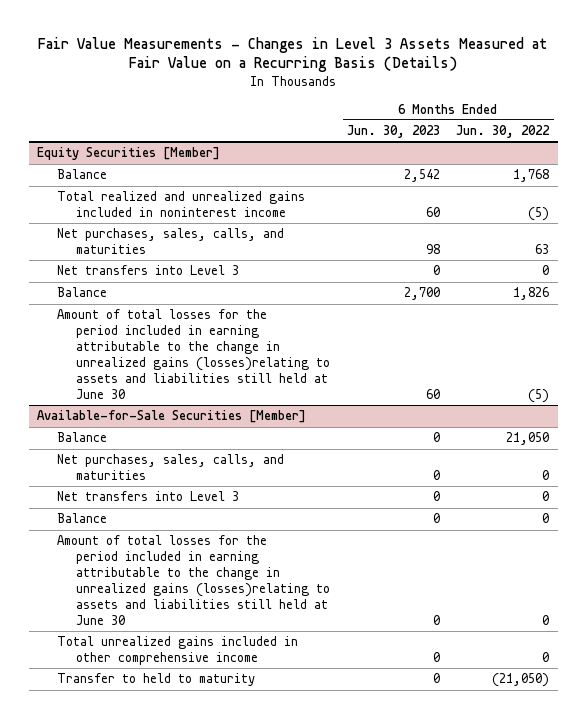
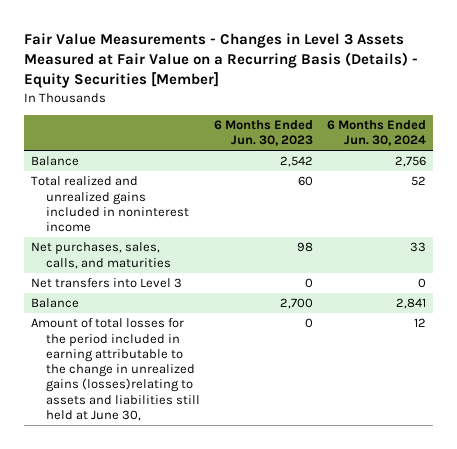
- Fair Value Measurements - Changes in Level 3 Assets Measured at Fair Value on a Recurring Basis (Details)
+ Fair Value Measurements - Changes in Level 3 Assets Measured at Fair Value on a Recurring Basis (Details) - Equity Securities [Member]
- | 6 Months Ended Jun. 30, 2023 | 6 Months Ended Jun. 30, 2022
+ | 6 Months Ended Jun. 30, 2023 | 6 Months Ended Jun. 30, 2024
- Equity Securities [Member]
- Amount of total losses for the period included in earning attributable to the change in unrealized gains (losses)relating to assets and liabilities still held at June 30 | 60 | (5)
- Available-for-Sale Securities [Member]
- Balance | 0 | 21,050
- Net purchases, sales, calls, and maturities | 0 | 0
- Net transfers into Level 3 | 0 | 0
- Balance | 0 | 0
- Amount of total losses for the period included in earning attributable to the change in unrealized gains (losses)relating to assets and liabilities still held at June 30 | 0 | 0
- Total unrealized gains included in other comprehensive income | 0 | 0
- Transfer to held to maturity | 0 | (21,050)
+ Amount of total losses for the period included in earning attributable to the change in unrealized gains (losses)relating to assets and liabilities still held at June 30, | 0 | 12

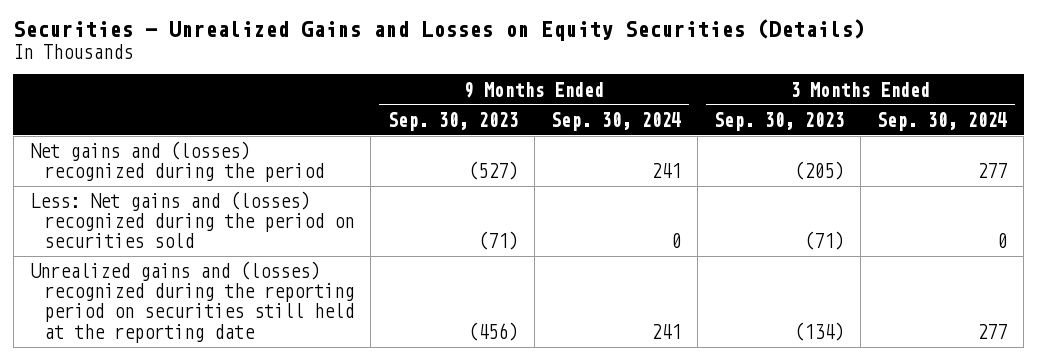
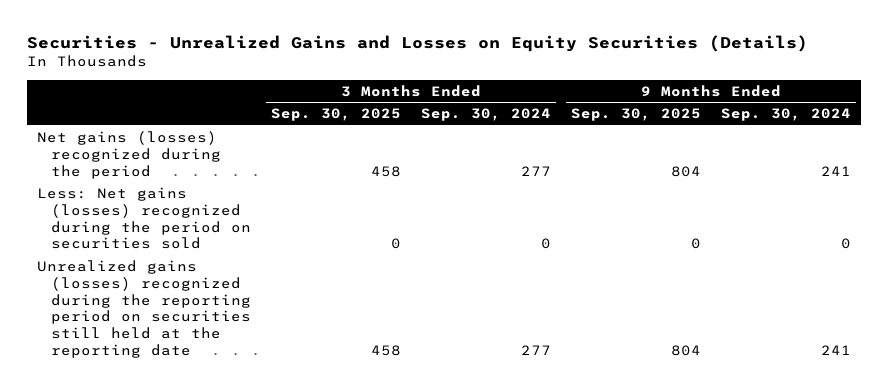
- | 9 Months Ended Sep. 30, 2023 | 9 Months Ended Sep. 30, 2024 | 3 Months Ended Sep. 30, 2023 | 3 Months Ended Sep. 30, 2024
+ | 3 Months Ended Sep. 30, 2025 | 3 Months Ended Sep. 30, 2024 | 9 Months Ended Sep. 30, 2025 | 9 Months Ended Sep. 30, 2024
- Net gains and (losses) recognized during the period | (527) | 241 | (205) | 277
- Less: Net gains and (losses) recognized during the period on securities sold | (71) | 0 | (71) | 0
- Unrealized gains and (losses) recognized during the reporting period on securities still held at the reporting date | (456) | 241 | (134) | 277
+ Net gains (losses) recognized during the period | 458 | 277 | 804 | 241
+ Less: Net gains (losses) recognized during the period on securities sold | 0 | 0 | 0 | 0
+ Unrealized gains (losses) recognized during the reporting period on securities still held at the reporting date | 458 | 277 | 804 | 241

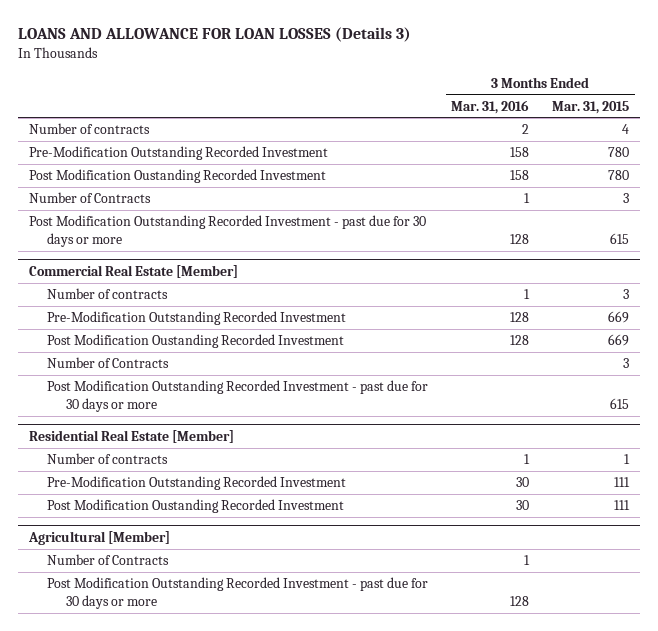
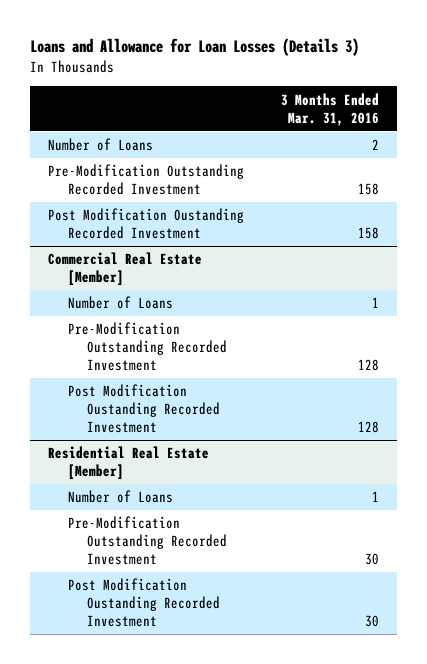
- LOANS AND ALLOWANCE FOR LOAN LOSSES (Details 3)
+ Loans and Allowance for Loan Losses (Details 3)
- | 3 Months Ended Mar. 31, 2016 | 3 Months Ended Mar. 31, 2015
+ | 3 Months Ended Mar. 31, 2016
- Number of contracts | 2 | 4
+ Number of Loans | 2
- Number of Contracts | 1 | 3
- Post Modification Outstanding Recorded Investment - past due for 30 days or more | 128 | 615
@ Commercial Real Estate [Member]
- Number of contracts | 1 | 3
+ Number of Loans | 1
- Number of Contracts | | 3
- Post Modification Outstanding Recorded Investment - past due for 30 days or more | | 615
@ Residential Real Estate [Member]
- Number of contracts | 1 | 1
+ Number of Loans | 1
- Agricultural [Member]
- Number of Contracts | 1 |
- Post Modification Outstanding Recorded Investment - past due for 30 days or more | 128 |

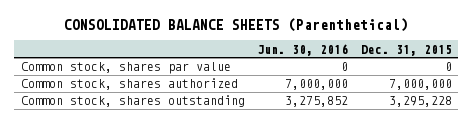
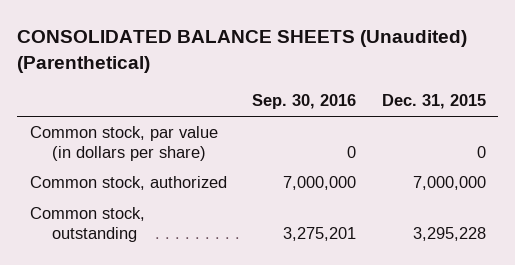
- CONSOLIDATED BALANCE SHEETS (Parenthetical)
+ CONSOLIDATED BALANCE SHEETS (Unaudited) (Parenthetical)
- | Jun. 30, 2016 | Dec. 31, 2015
+ | Sep. 30, 2016 | Dec. 31, 2015
- Common stock, shares par value | 0 | 0
- Common stock, shares authorized | 7,000,000 | 7,000,000
- Common stock, shares outstanding | 3,275,852 | 3,295,228
+ Common stock, par value (in dollars per share) | 0 | 0
+ Common stock, authorized | 7,000,000 | 7,000,000
+ Common stock, outstanding | 3,275,201 | 3,295,228

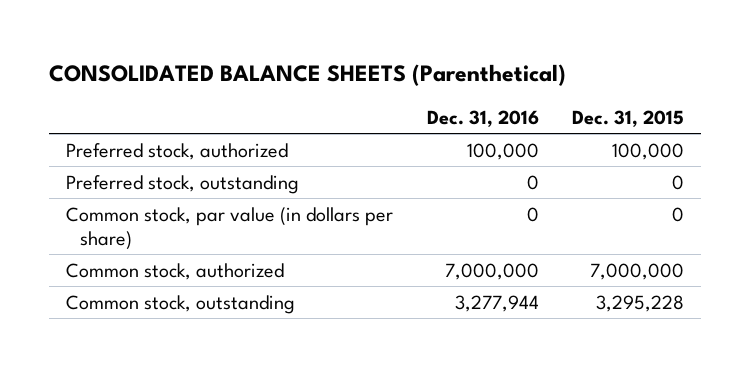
- CONSOLIDATED BALANCE SHEETS (Unaudited) (Parenthetical)
+ CONSOLIDATED BALANCE SHEETS (Parenthetical)
- | Sep. 30, 2016 | Dec. 31, 2015
+ | Dec. 31, 2016 | Dec. 31, 2015
+ Preferred stock, authorized | 100,000 | 100,000
+ Preferred stock, outstanding | 0 | 0

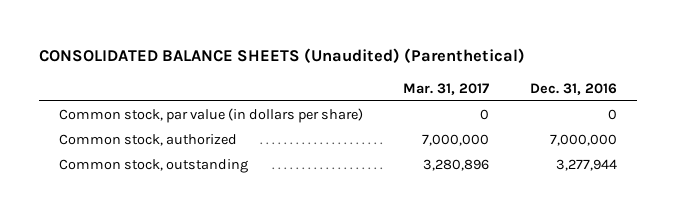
- CONSOLIDATED BALANCE SHEETS (Parenthetical)
+ CONSOLIDATED BALANCE SHEETS (Unaudited) (Parenthetical)
- | Dec. 31, 2016 | Dec. 31, 2015
+ | Mar. 31, 2017 | Dec. 31, 2016
- Preferred stock, authorized | 100,000 | 100,000
- Preferred stock, outstanding | 0 | 0

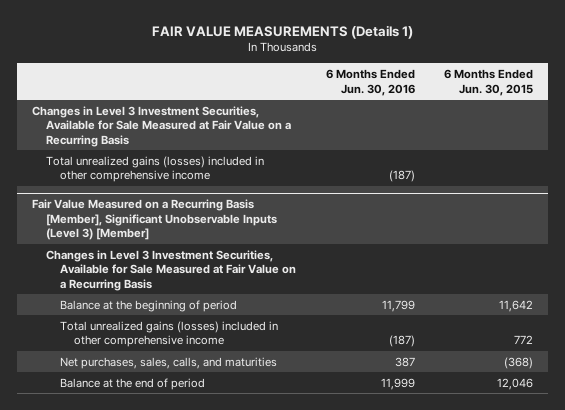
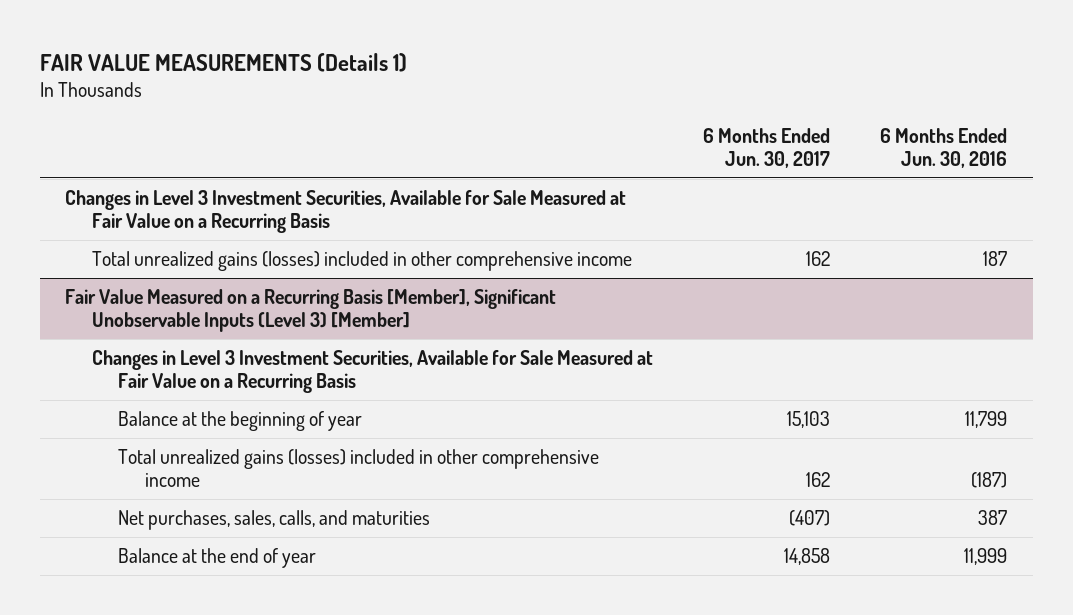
- | 6 Months Ended Jun. 30, 2016 | 6 Months Ended Jun. 30, 2015
+ | 6 Months Ended Jun. 30, 2017 | 6 Months Ended Jun. 30, 2016
- Total unrealized gains (losses) included in other comprehensive income | (187) |
+ Total unrealized gains (losses) included in other comprehensive income | 162 | 187
@ Fair Value Measured on a Recurring Basis [Member], Significant Unobservable Inputs (Level 3) [Member]
- Balance at the beginning of period | 11,799 | 11,642
+ Balance at the beginning of year | 15,103 | 11,799
- Balance at the end of period | 11,999 | 12,046
+ Balance at the end of year | 14,858 | 11,999

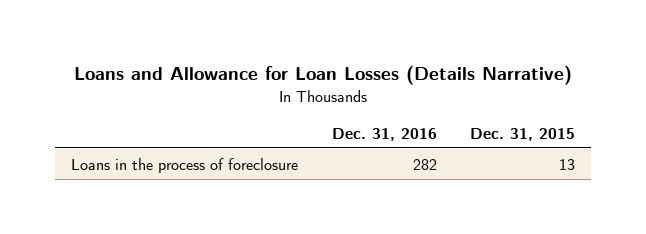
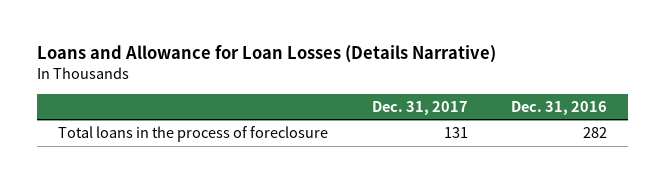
- | Dec. 31, 2016 | Dec. 31, 2015
+ | Dec. 31, 2017 | Dec. 31, 2016
- Loans in the process of foreclosure | 282 | 13
+ Total loans in the process of foreclosure | 131 | 282

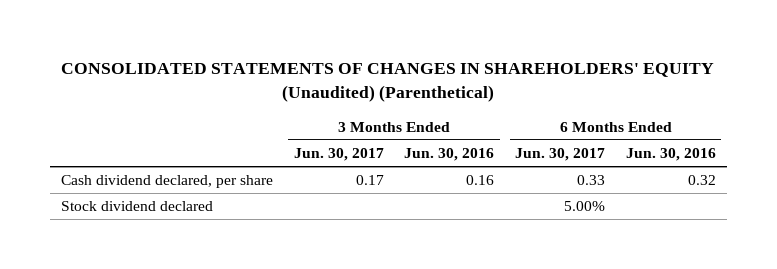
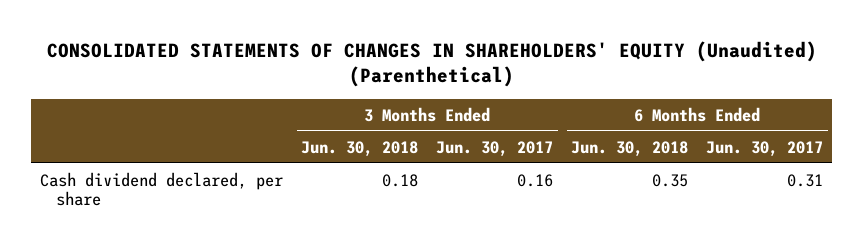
- | 3 Months Ended Jun. 30, 2017 | 3 Months Ended Jun. 30, 2016 | 6 Months Ended Jun. 30, 2017 | 6 Months Ended Jun. 30, 2016
+ | 3 Months Ended Jun. 30, 2018 | 3 Months Ended Jun. 30, 2017 | 6 Months Ended Jun. 30, 2018 | 6 Months Ended Jun. 30, 2017
- Cash dividend declared, per share | 0.17 | 0.16 | 0.33 | 0.32
- Stock dividend declared | | | 5.00% |
+ Cash dividend declared, per share | 0.18 | 0.16 | 0.35 | 0.31

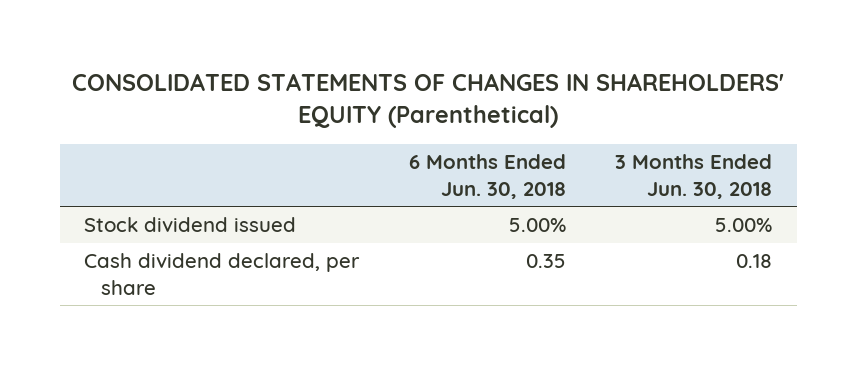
- CONSOLIDATED STATEMENTS OF CHANGES IN SHAREHOLDERS' EQUITY (Unaudited) (Parenthetical)
+ CONSOLIDATED STATEMENTS OF CHANGES IN SHAREHOLDERS' EQUITY (Parenthetical)
- | 3 Months Ended Jun. 30, 2018 | 3 Months Ended Jun. 30, 2017 | 6 Months Ended Jun. 30, 2018 | 6 Months Ended Jun. 30, 2017
+ | 6 Months Ended Jun. 30, 2018 | 3 Months Ended Jun. 30, 2018
+ Stock dividend issued | 5.00% | 5.00%

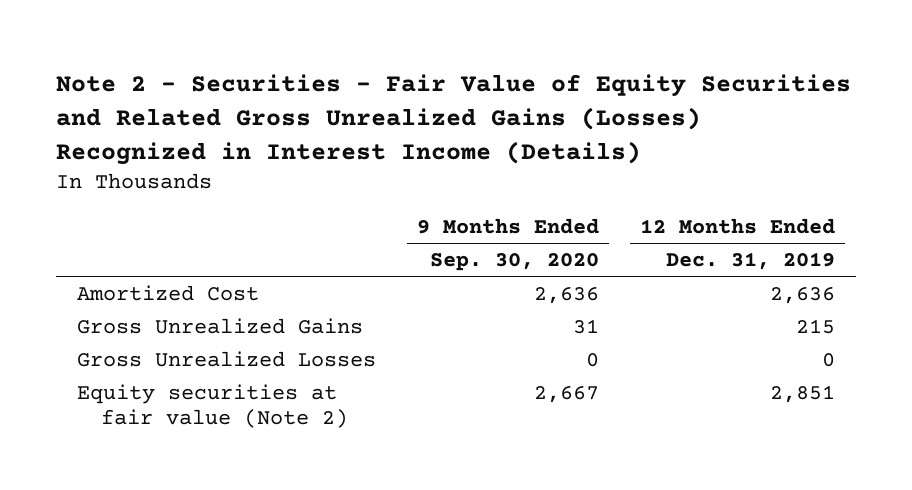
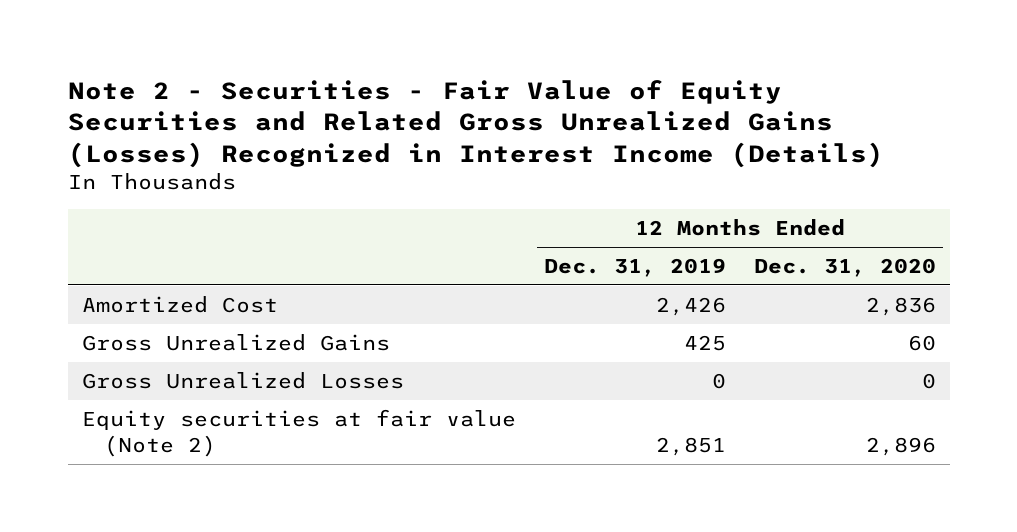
- | 9 Months Ended Sep. 30, 2020 | 12 Months Ended Dec. 31, 2019
+ | 12 Months Ended Dec. 31, 2019 | 12 Months Ended Dec. 31, 2020
- Amortized Cost | 2,636 | 2,636
- Gross Unrealized Gains | 31 | 215
+ Amortized Cost | 2,426 | 2,836
+ Gross Unrealized Gains | 425 | 60

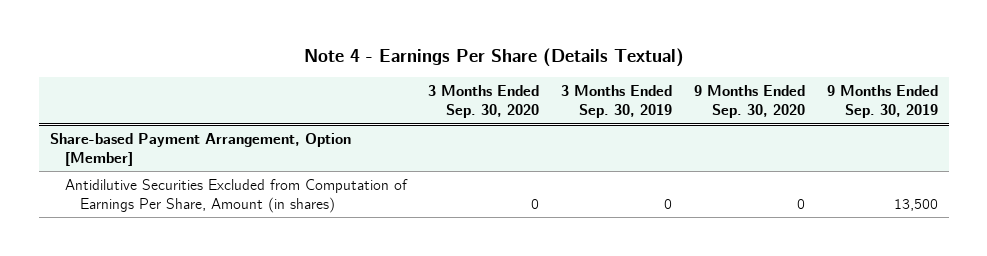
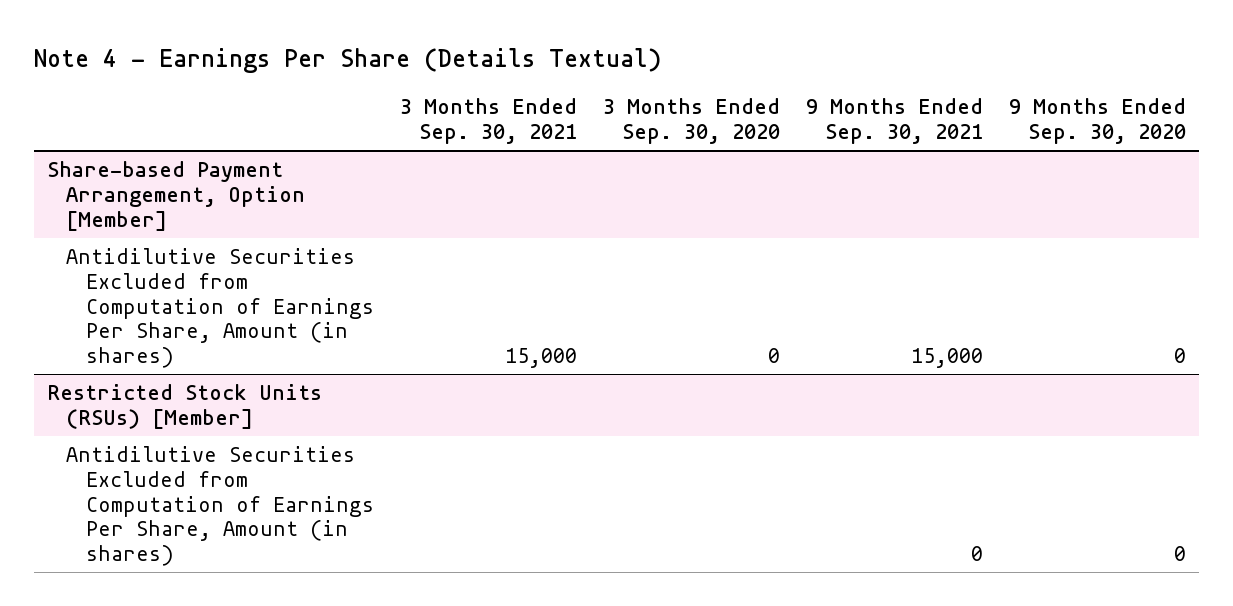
- | 3 Months Ended Sep. 30, 2020 | 3 Months Ended Sep. 30, 2019 | 9 Months Ended Sep. 30, 2020 | 9 Months Ended Sep. 30, 2019
+ | 3 Months Ended Sep. 30, 2021 | 3 Months Ended Sep. 30, 2020 | 9 Months Ended Sep. 30, 2021 | 9 Months Ended Sep. 30, 2020
+ Restricted Stock Units (RSUs) [Member]
+ Antidilutive Securities Excluded from Computation of Earnings Per Share, Amount (in shares) | | | 0 | 0

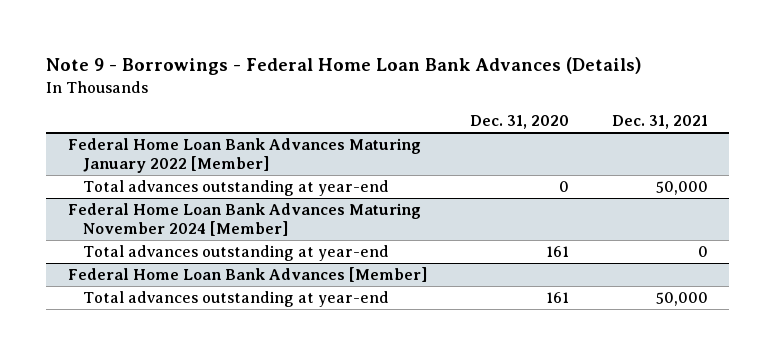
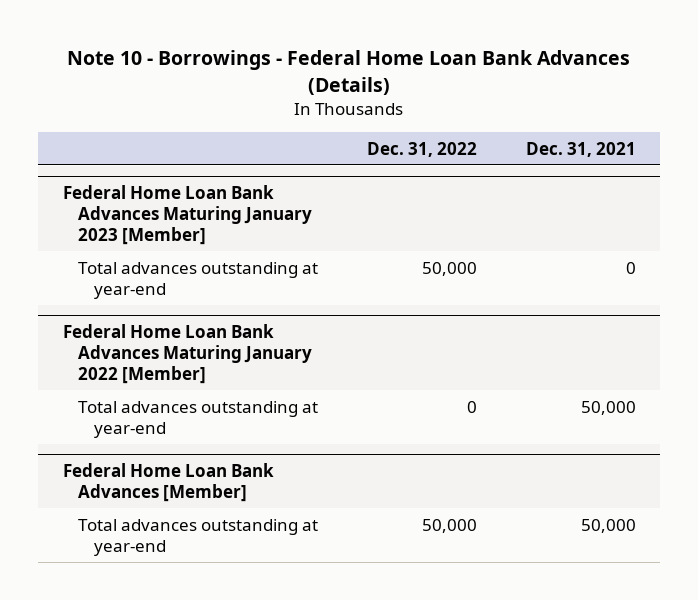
- Note 9 - Borrowings - Federal Home Loan Bank Advances (Details)
+ Note 10 - Borrowings - Federal Home Loan Bank Advances (Details)
- | Dec. 31, 2020 | Dec. 31, 2021
+ | Dec. 31, 2022 | Dec. 31, 2021
+ Federal Home Loan Bank Advances Maturing January 2023 [Member]
+ Total advances outstanding at year-end | 50,000 | 0
- Federal Home Loan Bank Advances Maturing November 2024 [Member]
- Total advances outstanding at year-end | 161 | 0

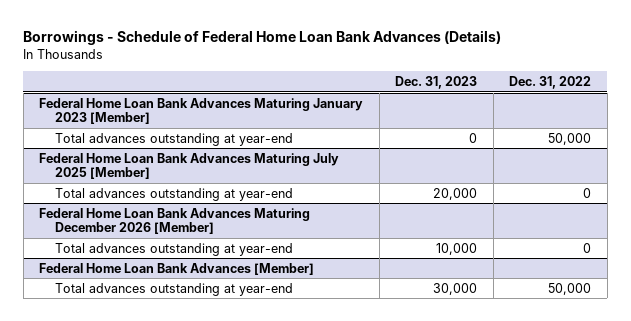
- Note 10 - Borrowings - Federal Home Loan Bank Advances (Details)
+ Borrowings - Schedule of Federal Home Loan Bank Advances (Details)
- | Dec. 31, 2022 | Dec. 31, 2021
+ | Dec. 31, 2023 | Dec. 31, 2022
- Federal Home Loan Bank Advances Maturing January 2022 [Member]
+ Federal Home Loan Bank Advances Maturing July 2025 [Member]
+ Federal Home Loan Bank Advances Maturing December 2026 [Member]
+ Total advances outstanding at year-end | 10,000 | 0

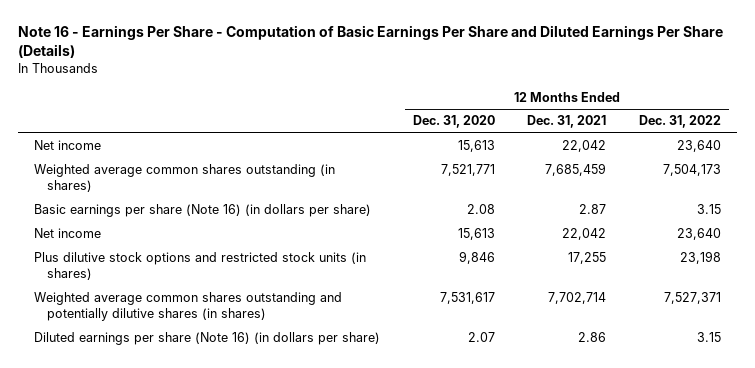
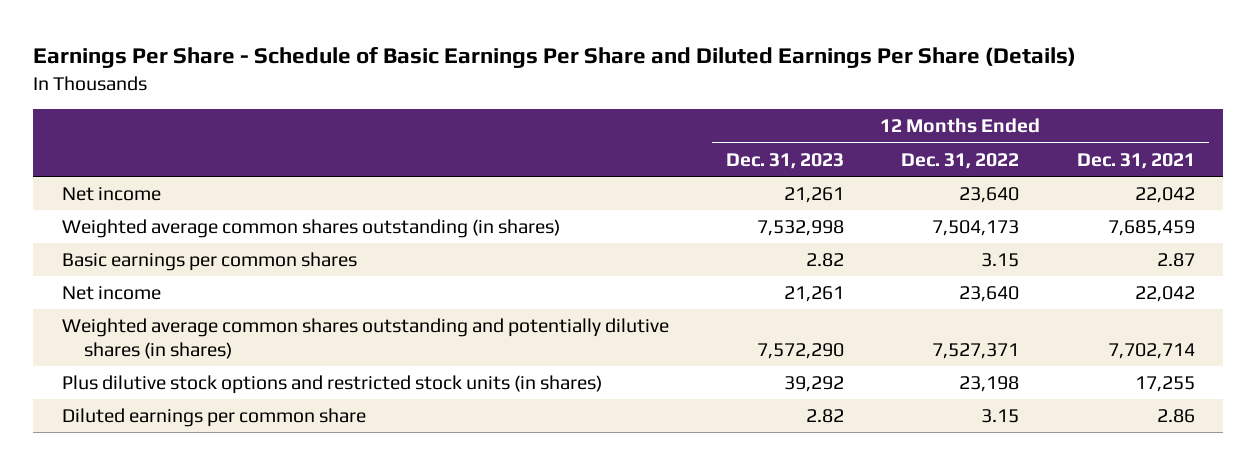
- Note 16 - Earnings Per Share - Computation of Basic Earnings Per Share and Diluted Earnings Per Share (Details)
+ Earnings Per Share - Schedule of Basic Earnings Per Share and Diluted Earnings Per Share (Details)
- | 12 Months Ended Dec. 31, 2020 | 12 Months Ended Dec. 31, 2021 | 12 Months Ended Dec. 31, 2022
+ | 12 Months Ended Dec. 31, 2023 | 12 Months Ended Dec. 31, 2022 | 12 Months Ended Dec. 31, 2021
- Basic earnings per share (Note 16) (in dollars per share) | 2.08 | 2.87 | 3.15
+ Basic earnings per common shares | 2.82 | 3.15 | 2.87
- Diluted earnings per share (Note 16) (in dollars per share) | 2.07 | 2.86 | 3.15
moved down: Plus dilutive stock options and restricted stock units (in shares) | 39,292 | 23,198 | 17,255
+ Diluted earnings per common share | 2.82 | 3.15 | 2.86

